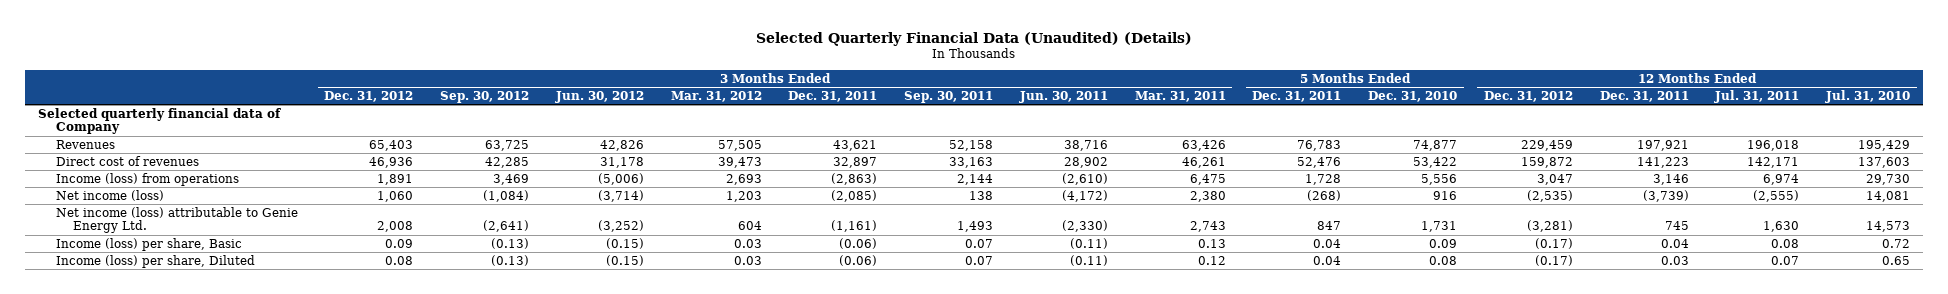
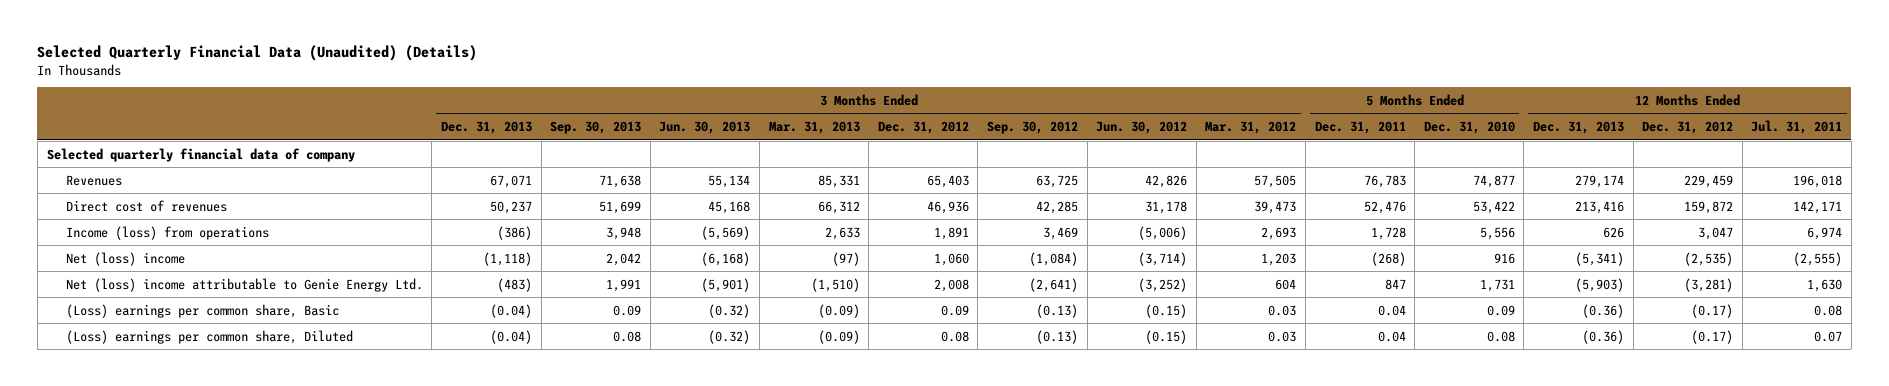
- | 3 Months Ended Dec. 31, 2012 | 3 Months Ended Sep. 30, 2012 | 3 Months Ended Jun. 30, 2012 | 3 Months Ended Mar. 31, 2012 | 3 Months Ended Dec. 31, 2011 | 3 Months Ended Sep. 30, 2011 | 3 Months Ended Jun. 30, 2011 | 3 Months Ended Mar. 31, 2011 | 5 Months Ended Dec. 31, 2011 | 5 Months Ended Dec. 31, 2010 | 12 Months Ended Dec. 31, 2012 | 12 Months Ended Dec. 31, 2011 | 12 Months Ended Jul. 31, 2011 | 12 Months Ended Jul. 31, 2010
+ | 3 Months Ended Dec. 31, 2013 | 3 Months Ended Sep. 30, 2013 | 3 Months Ended Jun. 30, 2013 | 3 Months Ended Mar. 31, 2013 | 3 Months Ended Dec. 31, 2012 | 3 Months Ended Sep. 30, 2012 | 3 Months Ended Jun. 30, 2012 | 3 Months Ended Mar. 31, 2012 | 5 Months Ended Dec. 31, 2011 | 5 Months Ended Dec. 31, 2010 | 12 Months Ended Dec. 31, 2013 | 12 Months Ended Dec. 31, 2012 | 12 Months Ended Jul. 31, 2011
- Selected quarterly financial data of Company
+ Selected quarterly financial data of company
- Net income (loss) | 1,060 | (1,084) | (3,714) | 1,203 | (2,085) | 138 | (4,172) | 2,380 | (268) | 916 | (2,535) | (3,739) | (2,555) | 14,081
- Net income (loss) attributable to Genie Energy Ltd. | 2,008 | (2,641) | (3,252) | 604 | (1,161) | 1,493 | (2,330) | 2,743 | 847 | 1,731 | (3,281) | 745 | 1,630 | 14,573
- Income (loss) per share, Basic | 0.09 | (0.13) | (0.15) | 0.03 | (0.06) | 0.07 | (0.11) | 0.13 | 0.04 | 0.09 | (0.17) | 0.04 | 0.08 | 0.72
- Income (loss) per share, Diluted | 0.08 | (0.13) | (0.15) | 0.03 | (0.06) | 0.07 | (0.11) | 0.12 | 0.04 | 0.08 | (0.17) | 0.03 | 0.07 | 0.65
+ Net (loss) income | (1,118) | 2,042 | (6,168) | (97) | 1,060 | (1,084) | (3,714) | 1,203 | (268) | 916 | (5,341) | (2,535) | (2,555)
+ Net (loss) income attributable to Genie Energy Ltd. | (483) | 1,991 | (5,901) | (1,510) | 2,008 | (2,641) | (3,252) | 604 | 847 | 1,731 | (5,903) | (3,281) | 1,630
+ (Loss) earnings per common share, Basic | (0.04) | 0.09 | (0.32) | (0.09) | 0.09 | (0.13) | (0.15) | 0.03 | 0.04 | 0.09 | (0.36) | (0.17) | 0.08
+ (Loss) earnings per common share, Diluted | (0.04) | 0.08 | (0.32) | (0.09) | 0.08 | (0.13) | (0.15) | 0.03 | 0.04 | 0.08 | (0.36) | (0.17) | 0.07

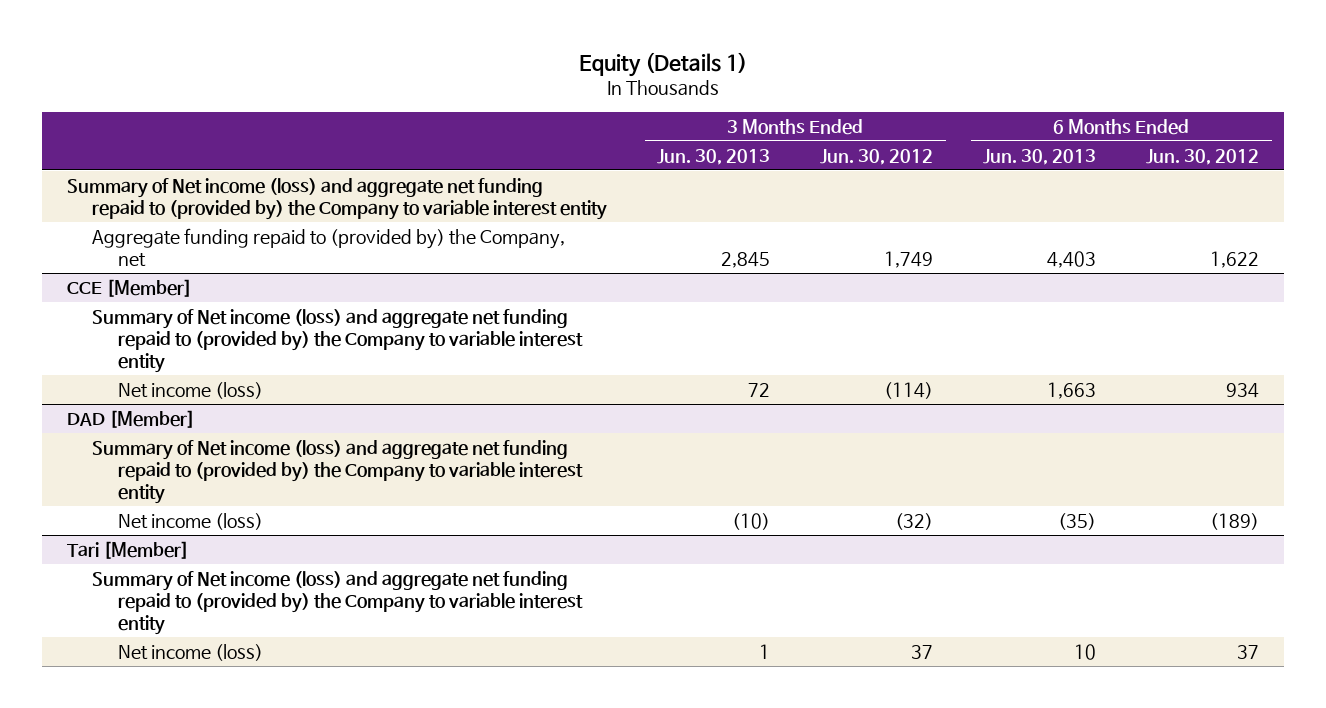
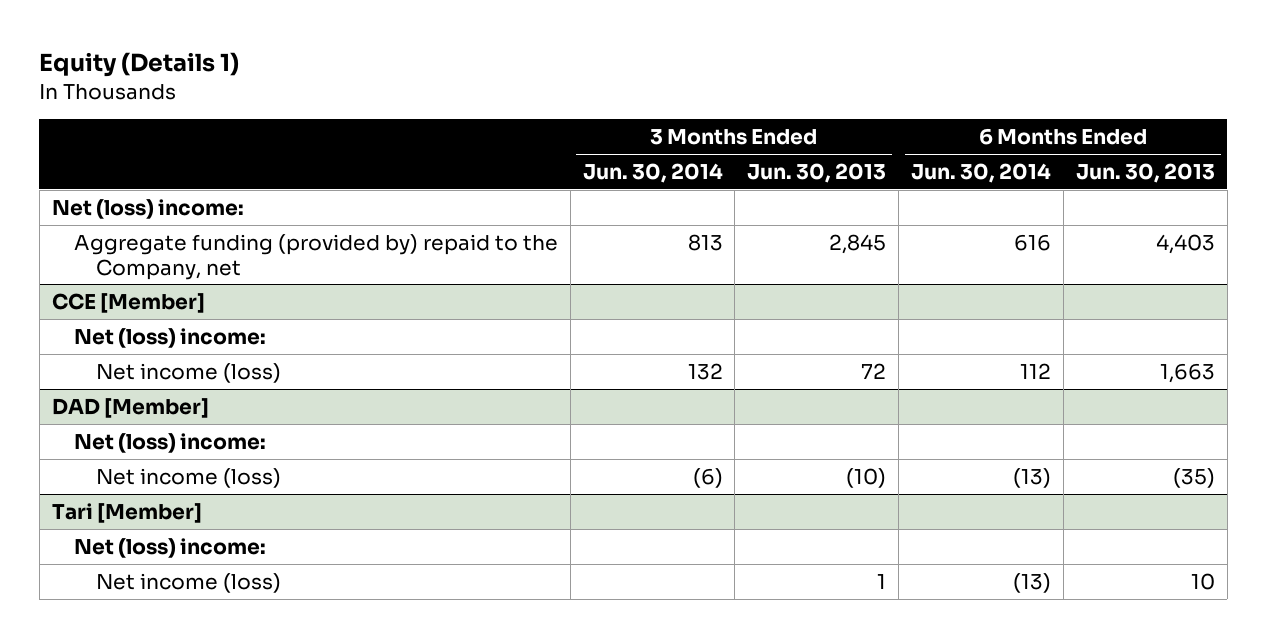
- | 3 Months Ended Jun. 30, 2013 | 3 Months Ended Jun. 30, 2012 | 6 Months Ended Jun. 30, 2013 | 6 Months Ended Jun. 30, 2012
+ | 3 Months Ended Jun. 30, 2014 | 3 Months Ended Jun. 30, 2013 | 6 Months Ended Jun. 30, 2014 | 6 Months Ended Jun. 30, 2013
- Summary of Net income (loss) and aggregate net funding repaid to (provided by) the Company to variable interest entity
- Aggregate funding repaid to (provided by) the Company, net | 2,845 | 1,749 | 4,403 | 1,622
+ Net (loss) income:
+ Aggregate funding (provided by) repaid to the Company, net | 813 | 2,845 | 616 | 4,403
@ CCE [Member]
- Summary of Net income (loss) and aggregate net funding repaid to (provided by) the Company to variable interest entity
+ Net (loss) income:
@ DAD [Member]
- Summary of Net income (loss) and aggregate net funding repaid to (provided by) the Company to variable interest entity
+ Net (loss) income:
@ Tari [Member]
- Summary of Net income (loss) and aggregate net funding repaid to (provided by) the Company to variable interest entity
+ Net (loss) income:

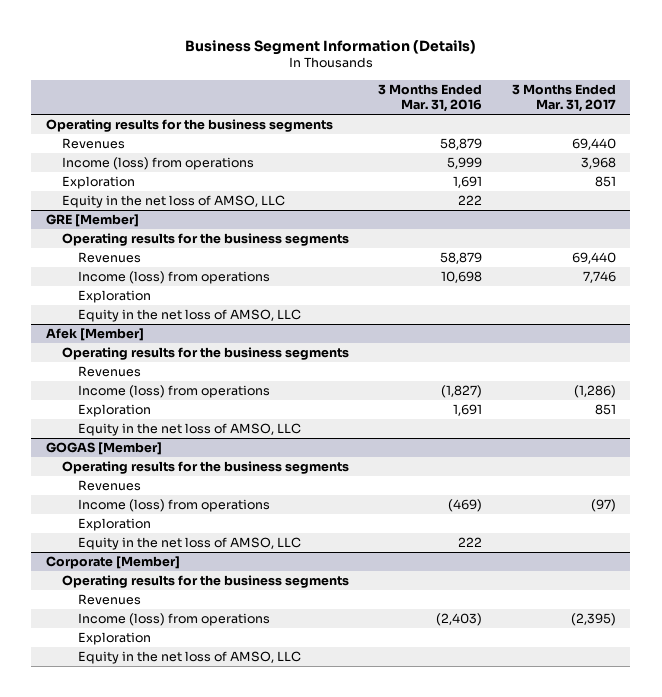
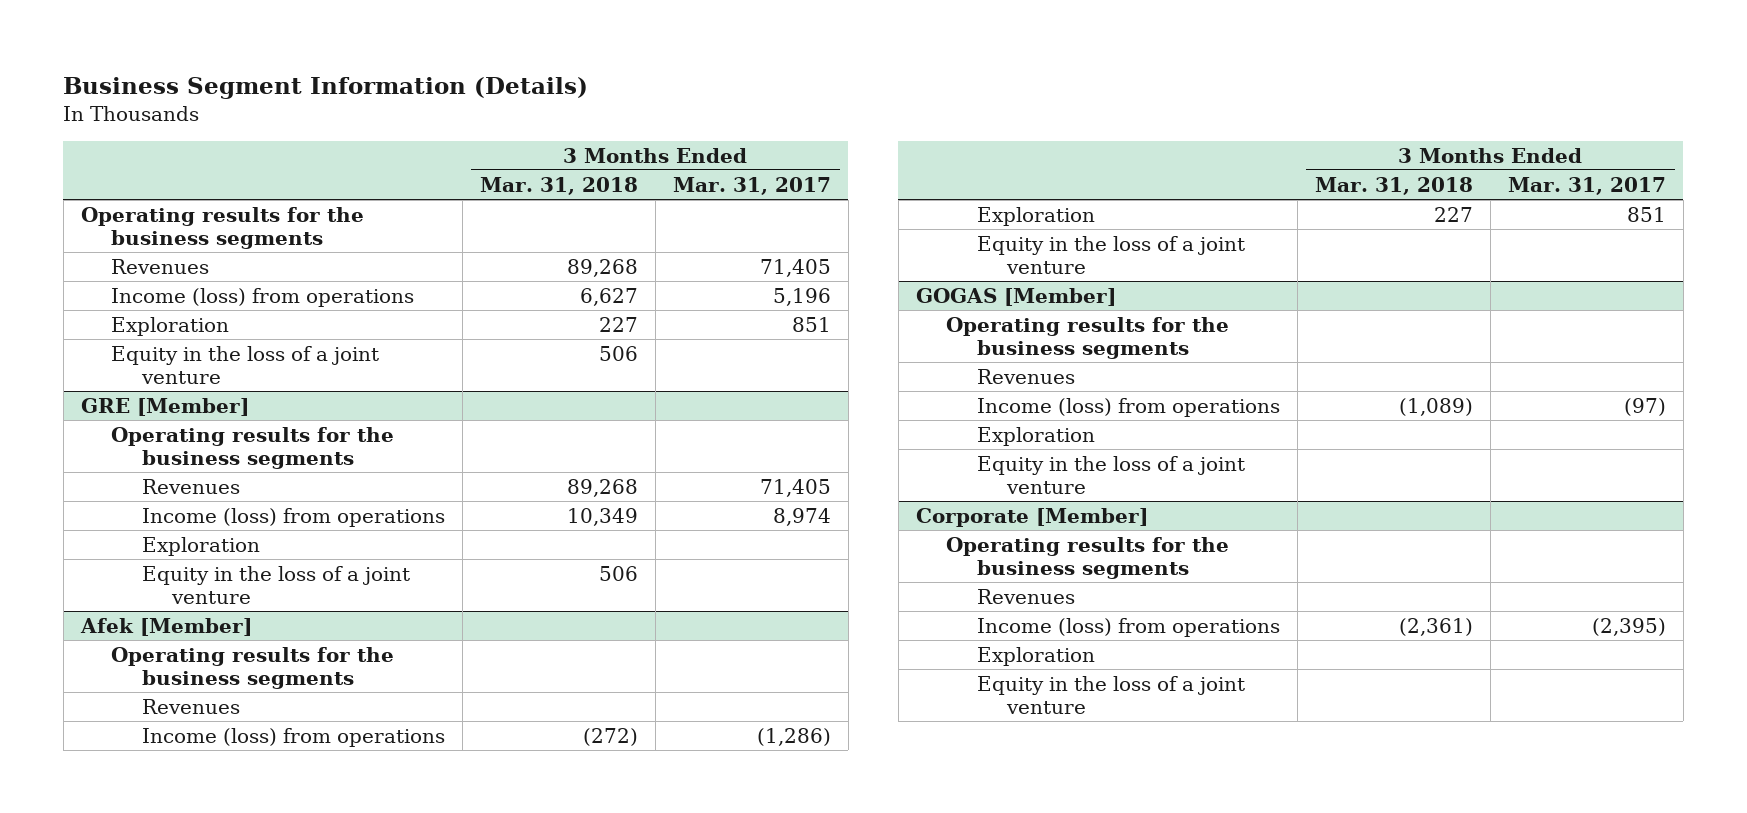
- | 3 Months Ended Mar. 31, 2016 | 3 Months Ended Mar. 31, 2017
+ | 3 Months Ended Mar. 31, 2018 | 3 Months Ended Mar. 31, 2017
- Revenues | 58,879 | 69,440
- Income (loss) from operations | 5,999 | 3,968
+ Revenues | 89,268 | 71,405
+ Income (loss) from operations | 6,627 | 5,196
- Equity in the net loss of AMSO, LLC | 222 |
+ Equity in the loss of a joint venture | 506 |
@ GRE [Member]
- Revenues | 58,879 | 69,440
- Income (loss) from operations | 10,698 | 7,746
+ Revenues | 89,268 | 71,405
+ Income (loss) from operations | 10,349 | 8,974
- Equity in the net loss of AMSO, LLC
+ Equity in the loss of a joint venture | 506 |
@ Afek [Member]
- Equity in the net loss of AMSO, LLC
+ Equity in the loss of a joint venture
@ GOGAS [Member]
- Equity in the net loss of AMSO, LLC | 222 |
+ Equity in the loss of a joint venture
@ Corporate [Member]
- Equity in the net loss of AMSO, LLC
+ Equity in the loss of a joint venture

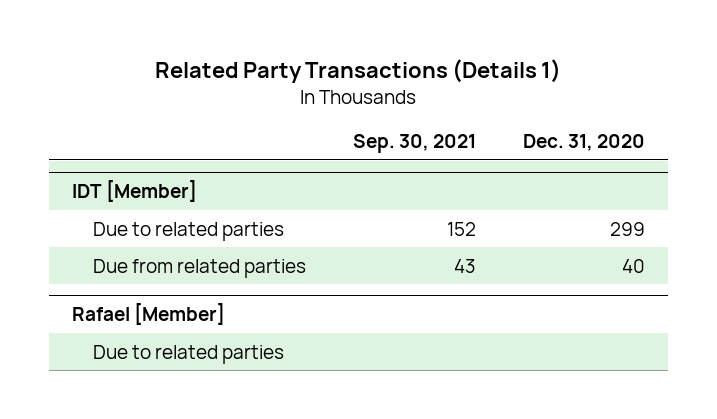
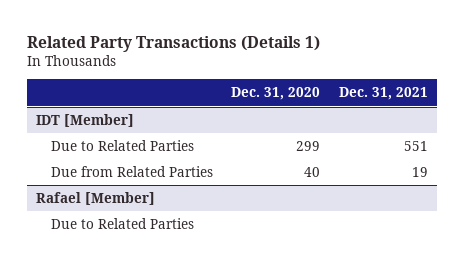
- | Sep. 30, 2021 | Dec. 31, 2020
+ | Dec. 31, 2020 | Dec. 31, 2021
@ IDT [Member]
- Due to related parties | 152 | 299
- Due from related parties | 43 | 40
+ Due to Related Parties | 299 | 551
+ Due from Related Parties | 40 | 19
@ Rafael [Member]
- Due to related parties
+ Due to Related Parties

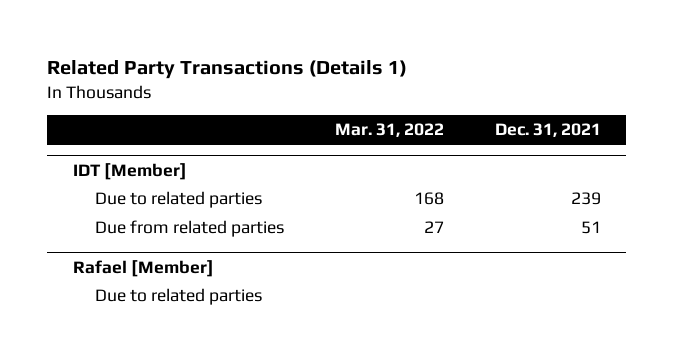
- | Dec. 31, 2020 | Dec. 31, 2021
+ | Mar. 31, 2022 | Dec. 31, 2021
@ IDT [Member]
- Due to Related Parties | 299 | 551
- Due from Related Parties | 40 | 19
+ Due to related parties | 168 | 239
+ Due from related parties | 27 | 51
@ Rafael [Member]
- Due to Related Parties
+ Due to related parties

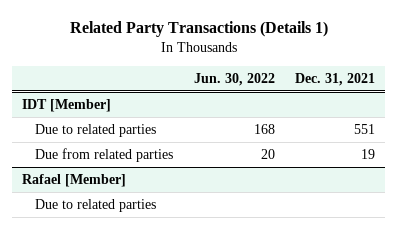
- | Mar. 31, 2022 | Dec. 31, 2021
+ | Jun. 30, 2022 | Dec. 31, 2021
@ IDT [Member]
- Due to related parties | 168 | 239
- Due from related parties | 27 | 51
+ Due to related parties | 168 | 551
+ Due from related parties | 20 | 19

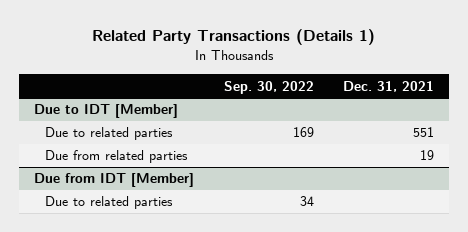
- | Jun. 30, 2022 | Dec. 31, 2021
+ | Sep. 30, 2022 | Dec. 31, 2021
- IDT [Member]
+ Due to IDT [Member]
- Rafael [Member]
+ Due from IDT [Member]

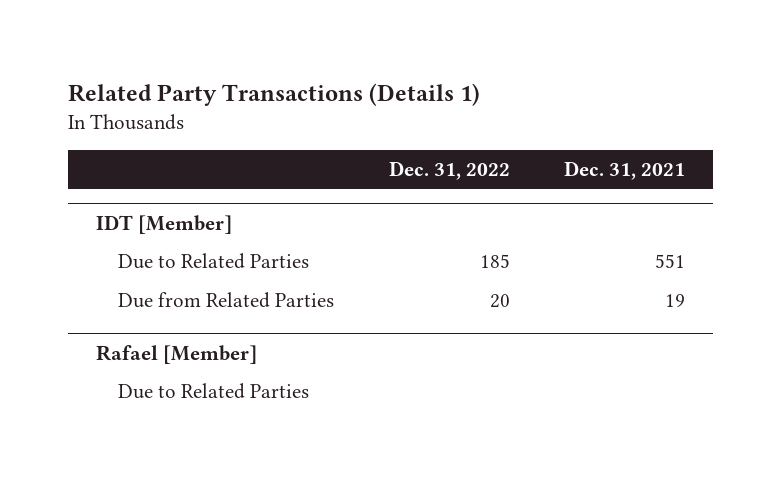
- | Sep. 30, 2022 | Dec. 31, 2021
+ | Dec. 31, 2022 | Dec. 31, 2021
- Due to IDT [Member]
- Due to related parties | 169 | 551
- Due from related parties | | 19
- Due from IDT [Member]
- Due to related parties | 34 |
+ IDT [Member]
+ Due to Related Parties | 185 | 551
+ Due from Related Parties | 20 | 19
+ Rafael [Member]
+ Due to Related Parties

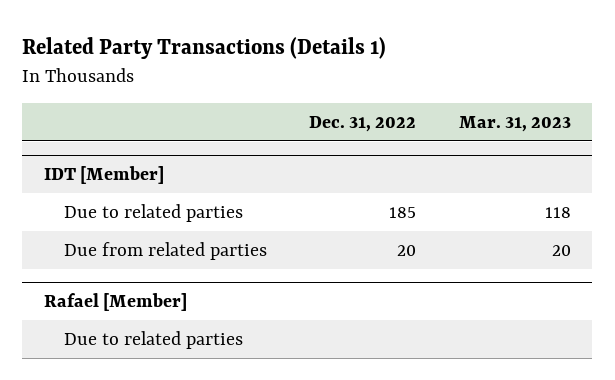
- | Dec. 31, 2022 | Dec. 31, 2021
+ | Dec. 31, 2022 | Mar. 31, 2023
@ IDT [Member]
- Due to Related Parties | 185 | 551
- Due from Related Parties | 20 | 19
+ Due to related parties | 185 | 118
+ Due from related parties | 20 | 20
@ Rafael [Member]
- Due to Related Parties
+ Due to related parties

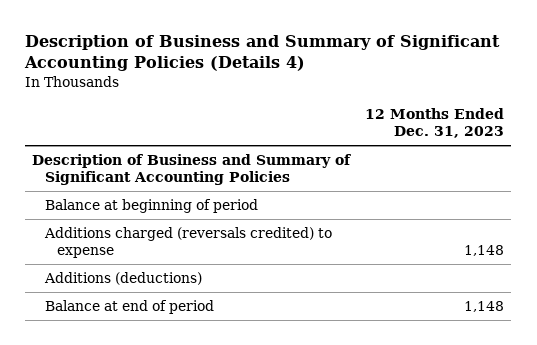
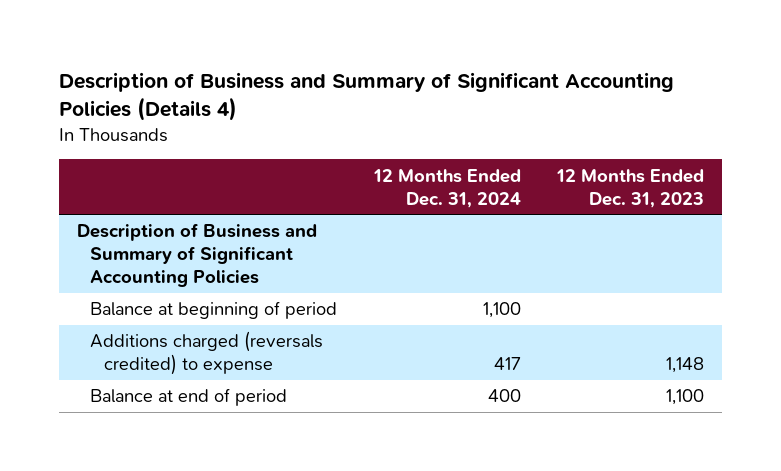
- | 12 Months Ended Dec. 31, 2023
+ | 12 Months Ended Dec. 31, 2024 | 12 Months Ended Dec. 31, 2023
- Additions (deductions)
- Balance at end of period | 1,148
+ Balance at end of period | 400 | 1,100

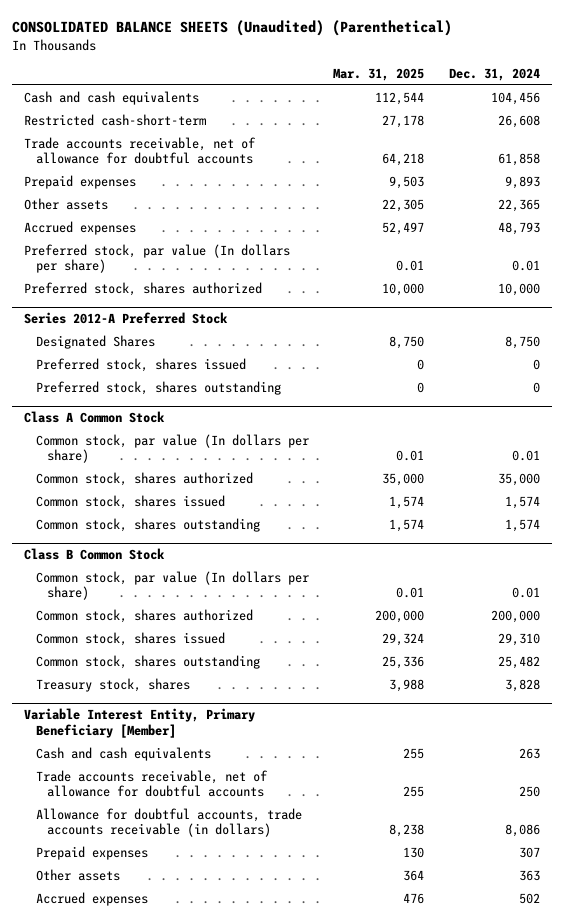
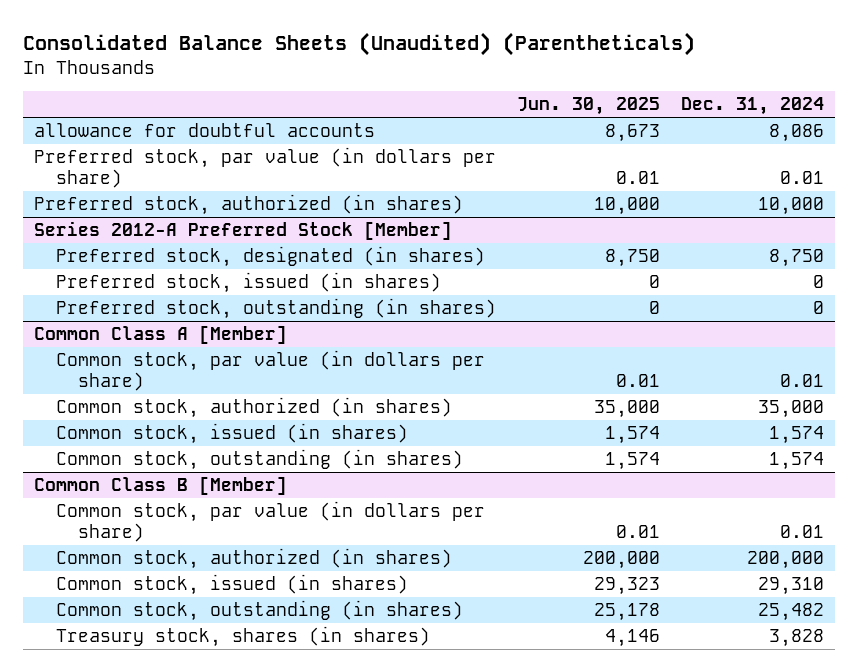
- CONSOLIDATED BALANCE SHEETS (Unaudited) (Parenthetical)
+ Consolidated Balance Sheets (Unaudited) (Parentheticals)
- | Mar. 31, 2025 | Dec. 31, 2024
+ | Jun. 30, 2025 | Dec. 31, 2024
- Cash and cash equivalents | 112,544 | 104,456
- Restricted cash-short-term | 27,178 | 26,608
- Trade accounts receivable, net of allowance for doubtful accounts | 64,218 | 61,858
- Prepaid expenses | 9,503 | 9,893
- Other assets | 22,305 | 22,365
- Accrued expenses | 52,497 | 48,793
- Preferred stock, par value (In dollars per share) | 0.01 | 0.01
- Preferred stock, shares authorized | 10,000 | 10,000
- Series 2012-A Preferred Stock
- Designated Shares | 8,750 | 8,750
- Preferred stock, shares issued | 0 | 0
- Preferred stock, shares outstanding | 0 | 0
- Class A Common Stock
- Common stock, par value (In dollars per share) | 0.01 | 0.01
- Common stock, shares authorized | 35,000 | 35,000
- Common stock, shares issued | 1,574 | 1,574
- Common stock, shares outstanding | 1,574 | 1,574
- Class B Common Stock
- Common stock, par value (In dollars per share) | 0.01 | 0.01
- Common stock, shares authorized | 200,000 | 200,000
- Common stock, shares issued | 29,324 | 29,310
- Common stock, shares outstanding | 25,336 | 25,482
- Treasury stock, shares | 3,988 | 3,828
- Variable Interest Entity, Primary Beneficiary [Member]
- Cash and cash equivalents | 255 | 263
- Trade accounts receivable, net of allowance for doubtful accounts | 255 | 250
- Allowance for doubtful accounts, trade accounts receivable (in dollars) | 8,238 | 8,086
- Prepaid expenses | 130 | 307
- Other assets | 364 | 363
- Accrued expenses | 476 | 502
+ allowance for doubtful accounts | 8,673 | 8,086
+ Preferred stock, par value (in dollars per share) | 0.01 | 0.01
+ Preferred stock, authorized (in shares) | 10,000 | 10,000
+ Series 2012-A Preferred Stock [Member]
+ Preferred stock, designated (in shares) | 8,750 | 8,750
+ Preferred stock, issued (in shares) | 0 | 0
+ Preferred stock, outstanding (in shares) | 0 | 0
+ Common Class A [Member]
+ Common stock, par value (in dollars per share) | 0.01 | 0.01
+ Common stock, authorized (in shares) | 35,000 | 35,000
+ Common stock, issued (in shares) | 1,574 | 1,574
+ Common stock, outstanding (in shares) | 1,574 | 1,574
+ Common Class B [Member]
+ Common stock, par value (in dollars per share) | 0.01 | 0.01
+ Common stock, authorized (in shares) | 200,000 | 200,000
+ Common stock, issued (in shares) | 29,323 | 29,310
+ Common stock, outstanding (in shares) | 25,178 | 25,482
+ Treasury stock, shares (in shares) | 4,146 | 3,828

